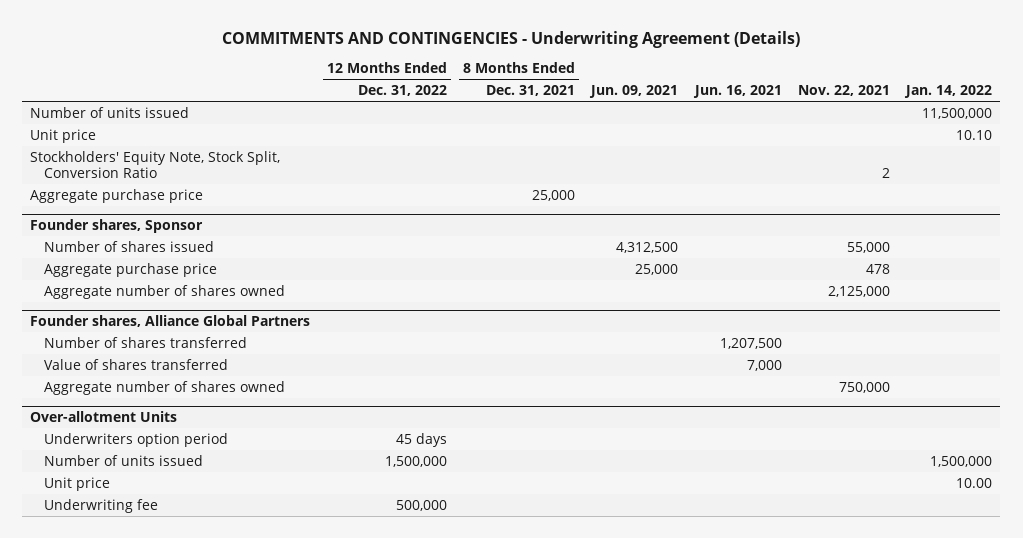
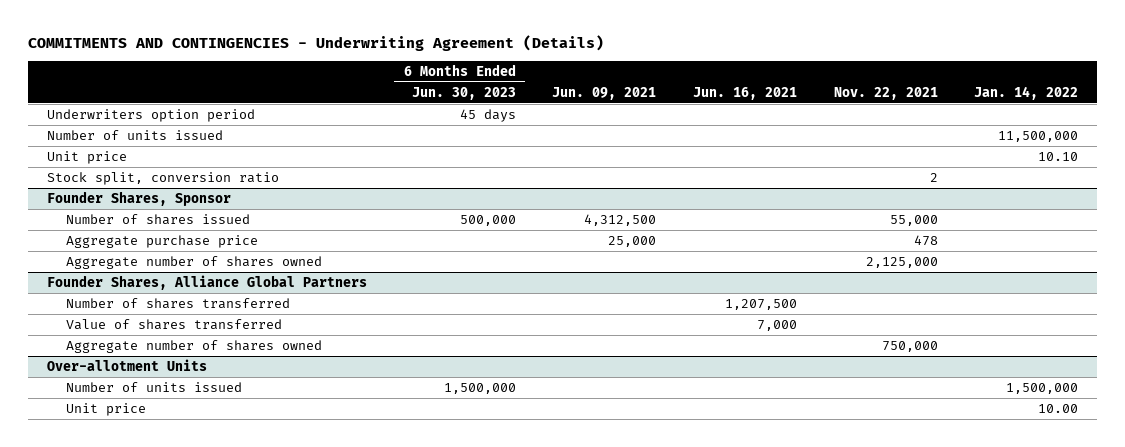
- | 12 Months Ended Dec. 31, 2022 | 8 Months Ended Dec. 31, 2021 | Jun. 09, 2021 | Jun. 16, 2021 | Nov. 22, 2021 | Jan. 14, 2022
+ | 6 Months Ended Jun. 30, 2023 | Jun. 09, 2021 | Jun. 16, 2021 | Nov. 22, 2021 | Jan. 14, 2022
+ Underwriters option period | 45 days | | | |
- Stockholders' Equity Note, Stock Split, Conversion Ratio | | | | | 2 |
- Aggregate purchase price | | 25,000 | | | |
- Founder shares, Sponsor
+ Stock split, conversion ratio | | | | 2 |
+ Founder Shares, Sponsor
- Founder shares, Alliance Global Partners
+ Founder Shares, Alliance Global Partners
@ Over-allotment Units
- Underwriters option period | 45 days | | | | |
- Underwriting fee | 500,000 | | | | |

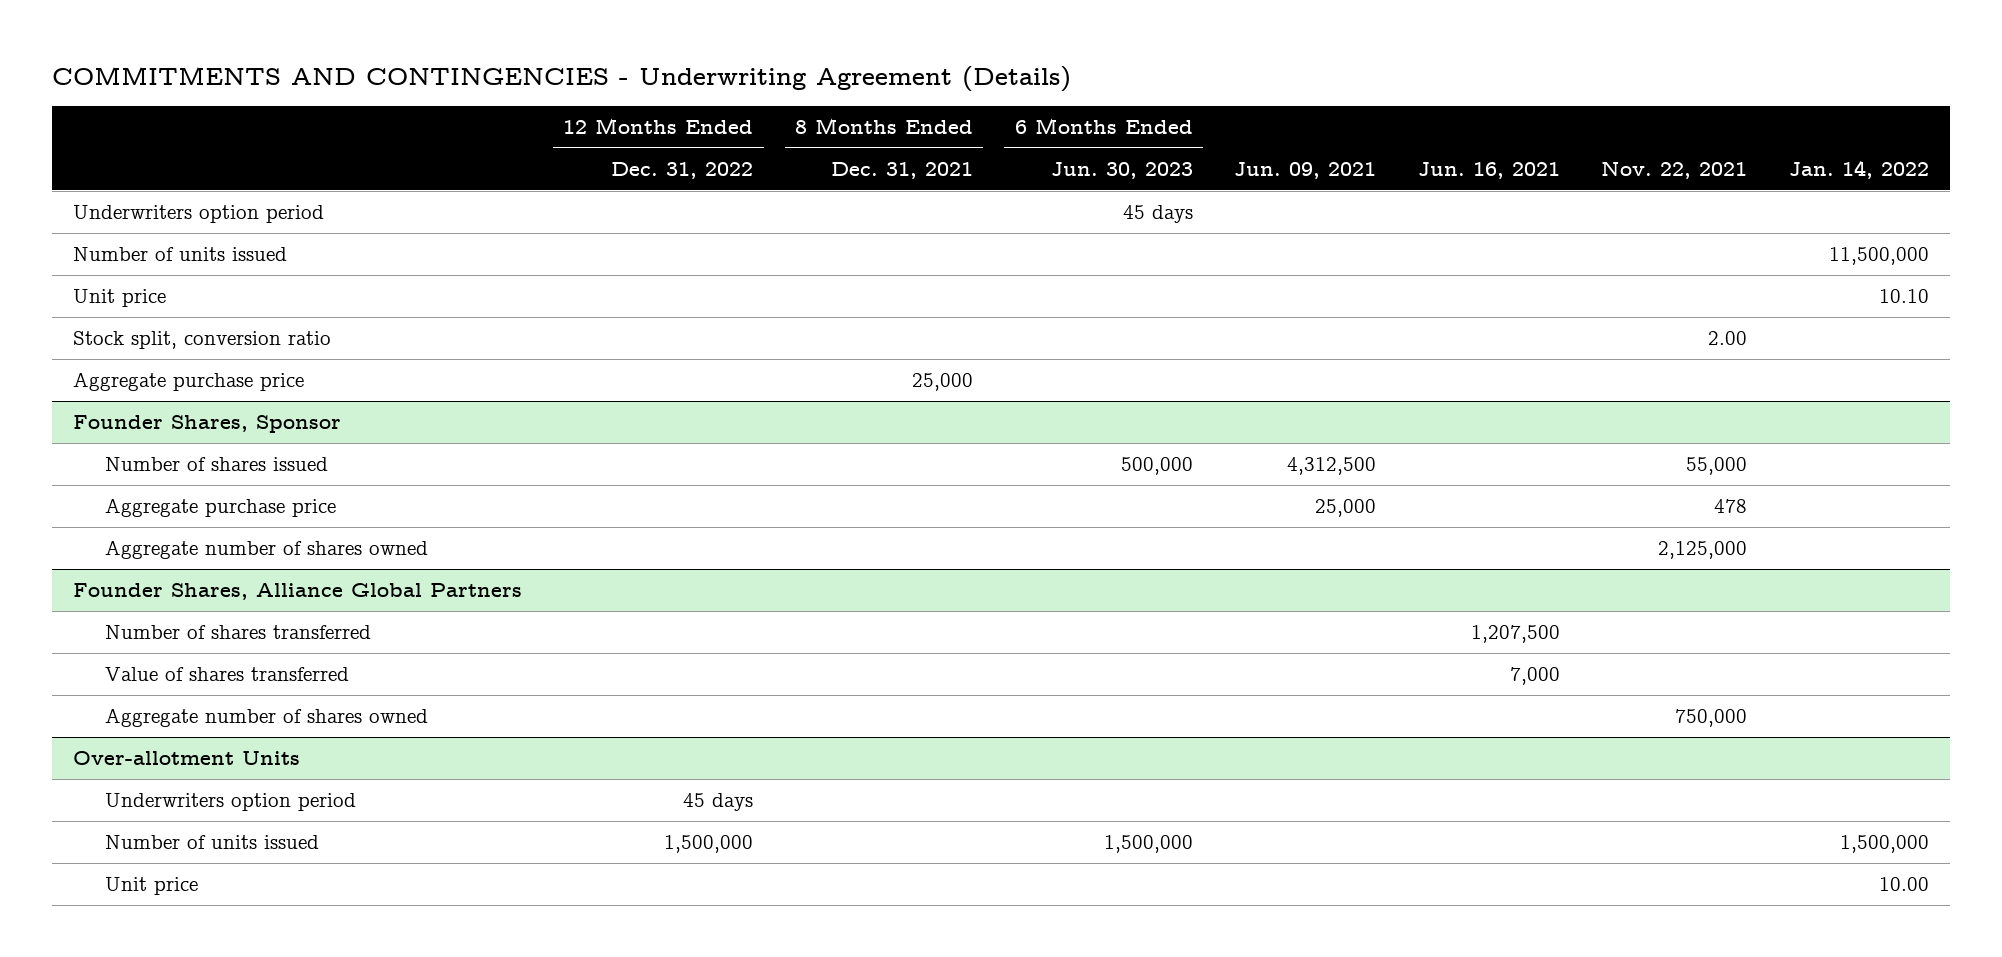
- | 6 Months Ended Jun. 30, 2023 | Jun. 09, 2021 | Jun. 16, 2021 | Nov. 22, 2021 | Jan. 14, 2022
+ | 12 Months Ended Dec. 31, 2022 | 8 Months Ended Dec. 31, 2021 | 6 Months Ended Jun. 30, 2023 | Jun. 09, 2021 | Jun. 16, 2021 | Nov. 22, 2021 | Jan. 14, 2022
- Stock split, conversion ratio | | | | 2 |
+ Stock split, conversion ratio | | | | | | 2.00 |
+ Aggregate purchase price | | 25,000 | | | | |
@ Over-allotment Units
+ Underwriters option period | 45 days | | | | | |

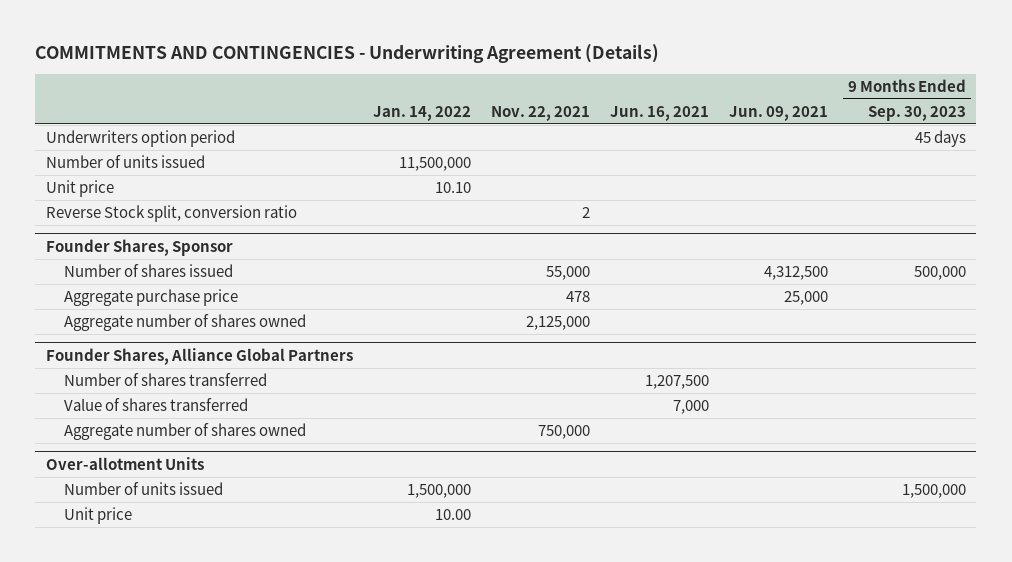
- | 12 Months Ended Dec. 31, 2022 | 8 Months Ended Dec. 31, 2021 | 6 Months Ended Jun. 30, 2023 | Jun. 09, 2021 | Jun. 16, 2021 | Nov. 22, 2021 | Jan. 14, 2022
+ | Jan. 14, 2022 | Nov. 22, 2021 | Jun. 16, 2021 | Jun. 09, 2021 | 9 Months Ended Sep. 30, 2023
- Stock split, conversion ratio | | | | | | 2.00 |
- Aggregate purchase price | | 25,000 | | | | |
+ Reverse Stock split, conversion ratio | | 2 | | |
@ Over-allotment Units
- Underwriters option period | 45 days | | | | | |

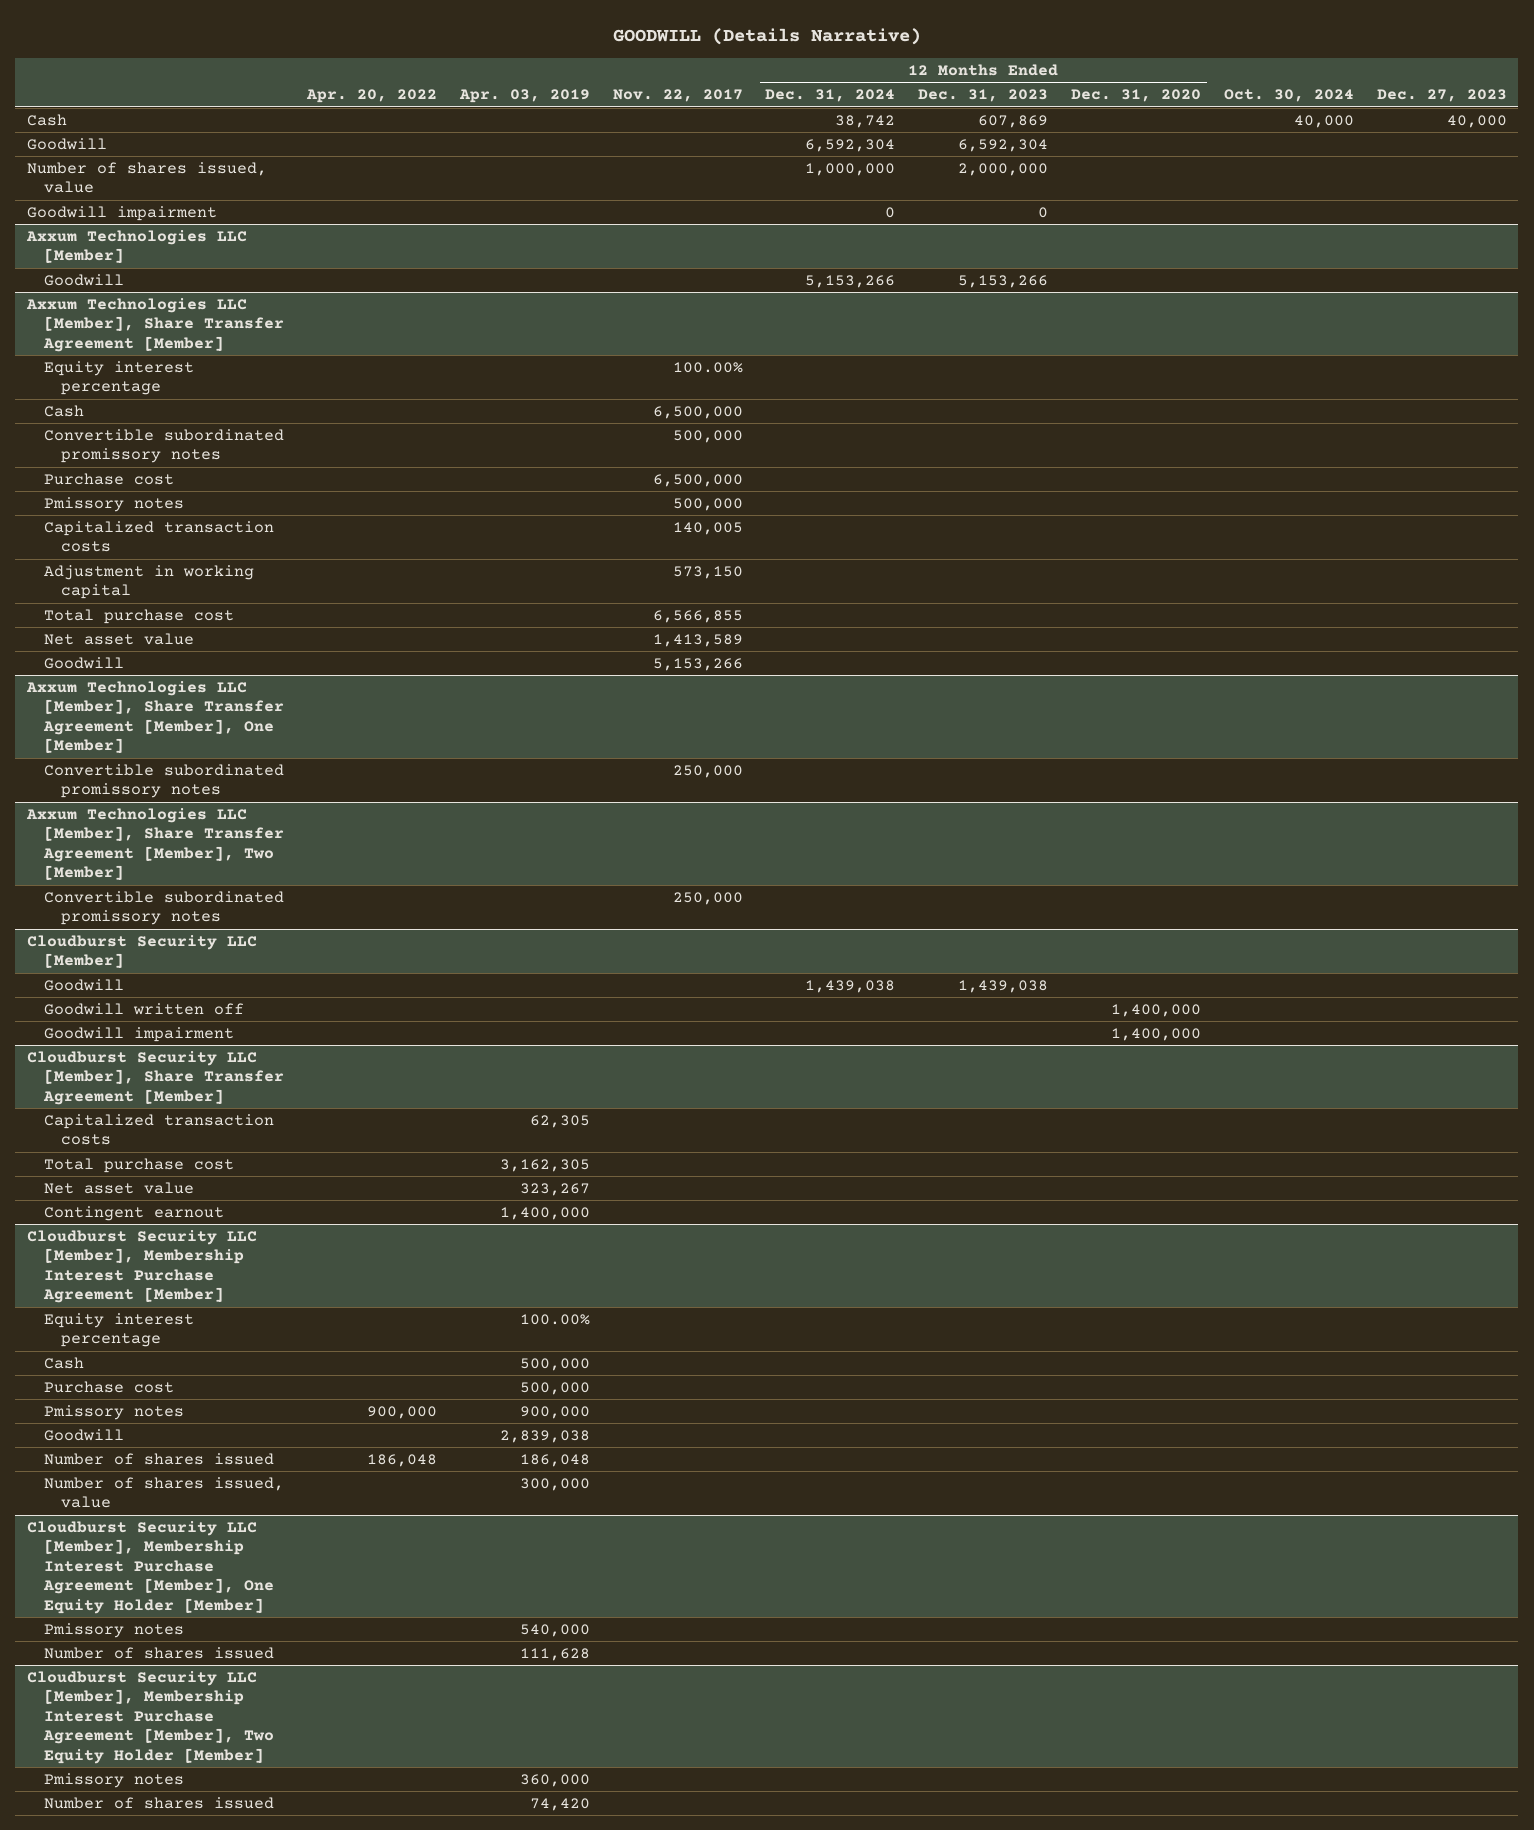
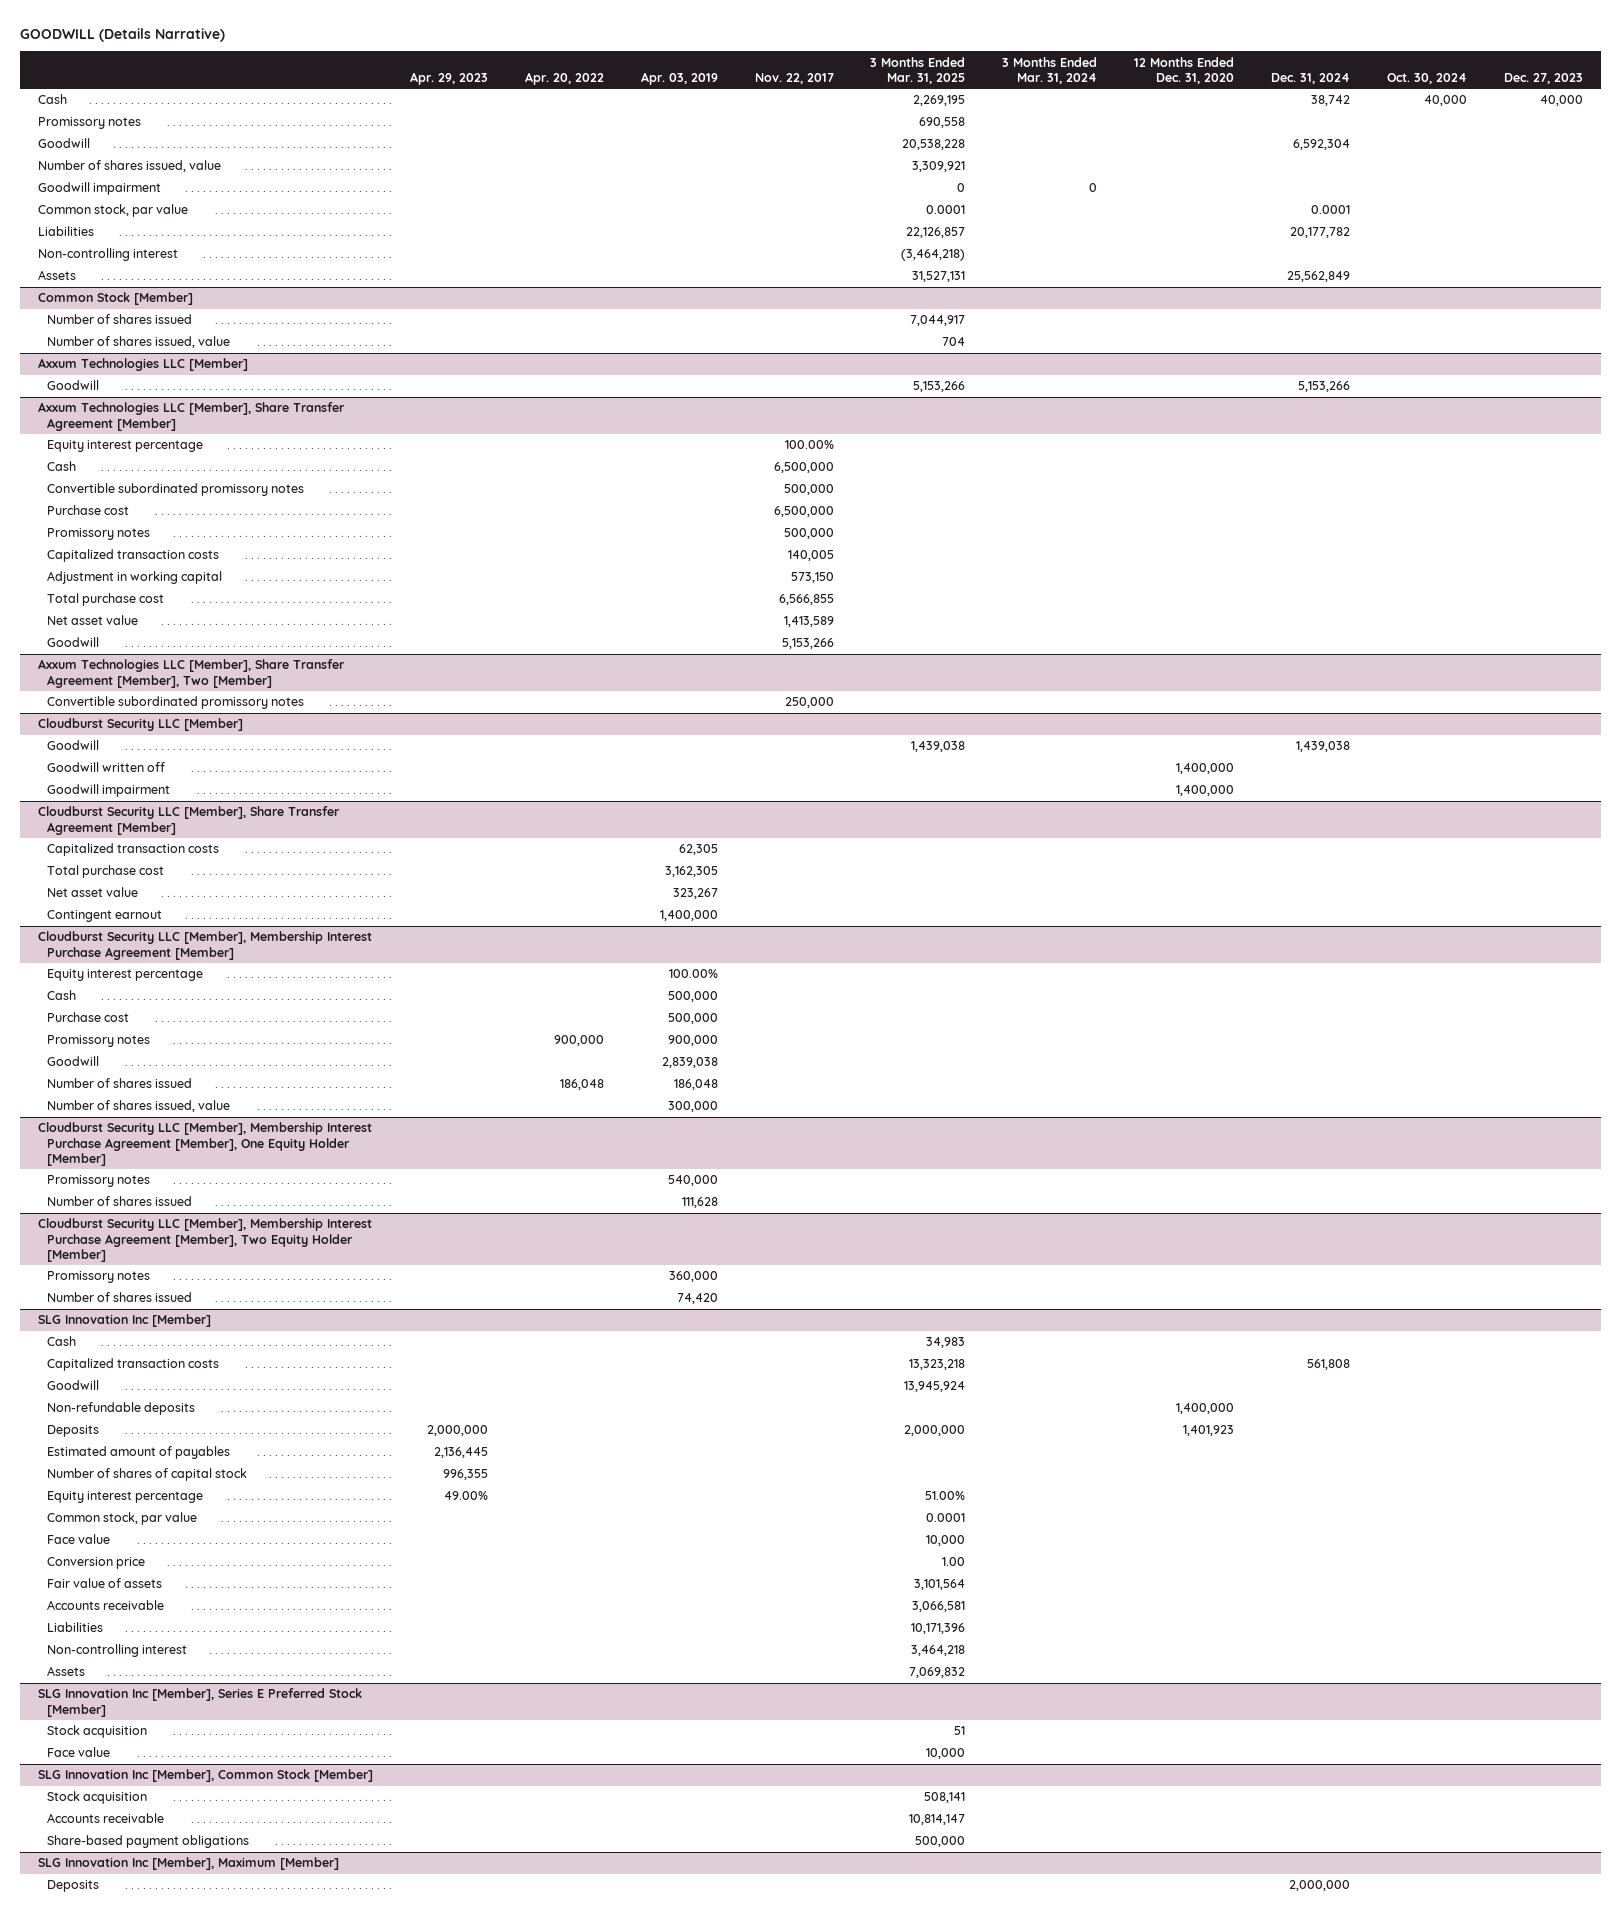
- | Apr. 20, 2022 | Apr. 03, 2019 | Nov. 22, 2017 | 12 Months Ended Dec. 31, 2024 | 12 Months Ended Dec. 31, 2023 | 12 Months Ended Dec. 31, 2020 | Oct. 30, 2024 | Dec. 27, 2023
+ | Apr. 29, 2023 | Apr. 20, 2022 | Apr. 03, 2019 | Nov. 22, 2017 | 3 Months Ended Mar. 31, 2025 | 3 Months Ended Mar. 31, 2024 | 12 Months Ended Dec. 31, 2020 | Dec. 31, 2024 | Oct. 30, 2024 | Dec. 27, 2023
+ Promissory notes | | | | | 690,558 | | | | |
+ Common stock, par value | | | | | 0.0001 | | | 0.0001 | |
+ Liabilities | | | | | 22,126,857 | | | 20,177,782 | |
+ Non-controlling interest | | | | | (3,464,218) | | | | |
+ Assets | | | | | 31,527,131 | | | 25,562,849 | |
+ Common Stock [Member]
+ Number of shares issued | | | | | 7,044,917 | | | | |
+ Number of shares issued, value | | | | | 704 | | | | |
@ Axxum Technologies LLC [Member], Share Transfer Agreement [Member]
- Pmissory notes | | | 500,000 | | | | |
+ Promissory notes | | | | 500,000 | | | | | |
- Axxum Technologies LLC [Member], Share Transfer Agreement [Member], One [Member]
- Convertible subordinated promissory notes | | | 250,000 | | | | |
@ Cloudburst Security LLC [Member], Membership Interest Purchase Agreement [Member]
- Pmissory notes | 900,000 | 900,000 | | | | | |
+ Promissory notes | | 900,000 | 900,000 | | | | | | |
@ Cloudburst Security LLC [Member], Membership Interest Purchase Agreement [Member], One Equity Holder [Member]
- Pmissory notes | | 540,000 | | | | | |
+ Promissory notes | | | 540,000 | | | | | | |
@ Cloudburst Security LLC [Member], Membership Interest Purchase Agreement [Member], Two Equity Holder [Member]
- Pmissory notes | | 360,000 | | | | | |
+ Promissory notes | | | 360,000 | | | | | | |
+ SLG Innovation Inc [Member]
+ Cash | | | | | 34,983 | | | | |
+ Capitalized transaction costs | | | | | 13,323,218 | | | 561,808 | |
+ Goodwill | | | | | 13,945,924 | | | | |
+ Non-refundable deposits | | | | | | | 1,400,000 | | |
+ Deposits | 2,000,000 | | | | 2,000,000 | | 1,401,923 | | |
+ Estimated amount of payables | 2,136,445 | | | | | | | | |
+ Number of shares of capital stock | 996,355 | | | | | | | | |
+ Equity interest percentage | 49.00% | | | | 51.00% | | | | |
+ Common stock, par value | | | | | 0.0001 | | | | |
+ Face value | | | | | 10,000 | | | | |
+ Conversion price | | | | | 1.00 | | | | |
+ Fair value of assets | | | | | 3,101,564 | | | | |
+ Accounts receivable | | | | | 3,066,581 | | | | |
+ Liabilities | | | | | 10,171,396 | | | | |
+ Non-controlling interest | | | | | 3,464,218 | | | | |
+ Assets | | | | | 7,069,832 | | | | |
+ SLG Innovation Inc [Member], Series E Preferred Stock [Member]
+ Stock acquisition | | | | | 51 | | | | |
+ Face value | | | | | 10,000 | | | | |
+ SLG Innovation Inc [Member], Common Stock [Member]
+ Stock acquisition | | | | | 508,141 | | | | |
+ Accounts receivable | | | | | 10,814,147 | | | | |
+ Share-based payment obligations | | | | | 500,000 | | | | |
+ SLG Innovation Inc [Member], Maximum [Member]
+ Deposits | | | | | | | | 2,000,000 | |

